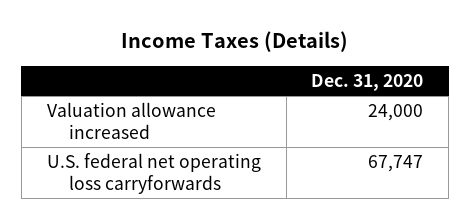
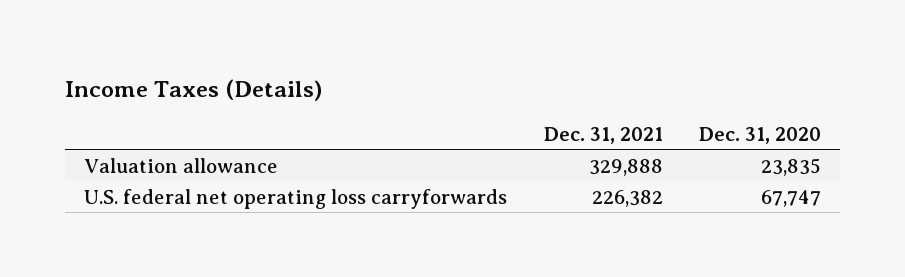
- | Dec. 31, 2020
+ | Dec. 31, 2021 | Dec. 31, 2020
- Valuation allowance increased | 24,000
+ Valuation allowance | 329,888 | 23,835

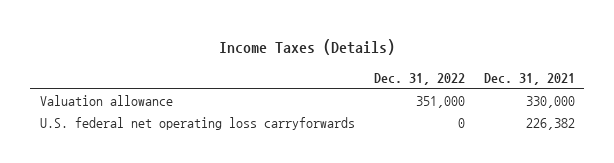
- | Dec. 31, 2021 | Dec. 31, 2020
+ | Dec. 31, 2022 | Dec. 31, 2021
- Valuation allowance | 329,888 | 23,835
+ Valuation allowance | 351,000 | 330,000

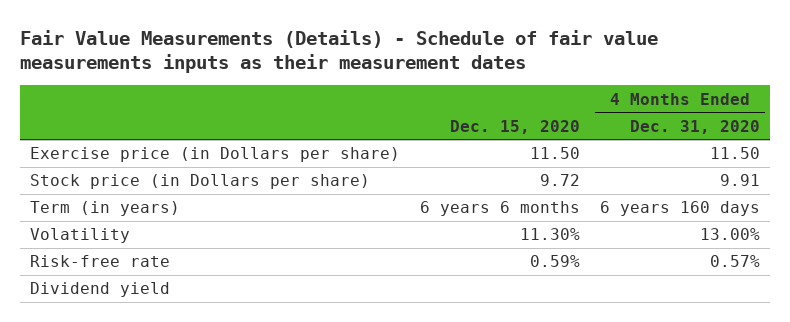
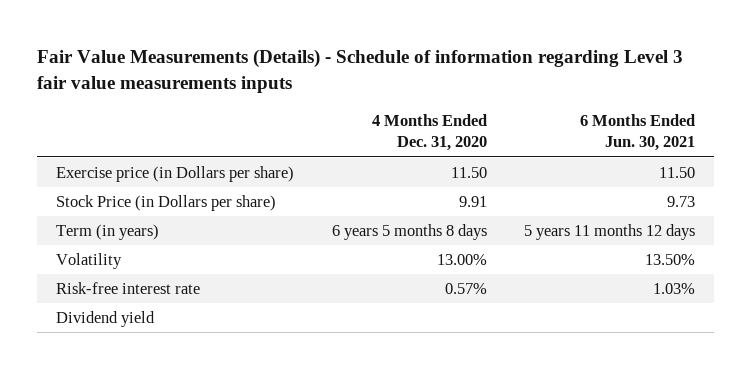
- Fair Value Measurements (Details) - Schedule of fair value measurements inputs as their measurement dates
+ Fair Value Measurements (Details) - Schedule of information regarding Level 3 fair value measurements inputs
- | Dec. 15, 2020 | 4 Months Ended Dec. 31, 2020
+ | 4 Months Ended Dec. 31, 2020 | 6 Months Ended Jun. 30, 2021
- Stock price (in Dollars per share) | 9.72 | 9.91
- Term (in years) | 6 years 6 months | 6 years 160 days
+ Stock Price (in Dollars per share) | 9.91 | 9.73
+ Term (in years) | 6 years 5 months 8 days | 5 years 11 months 12 days
- Risk-free rate | 0.59% | 0.57%
+ Risk-free interest rate | 0.57% | 1.03%

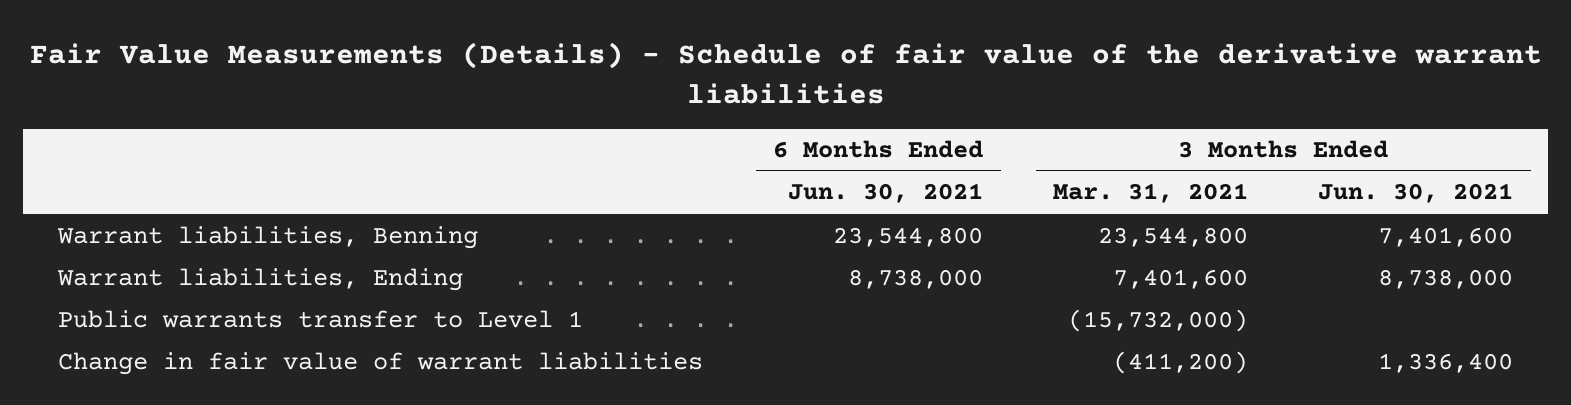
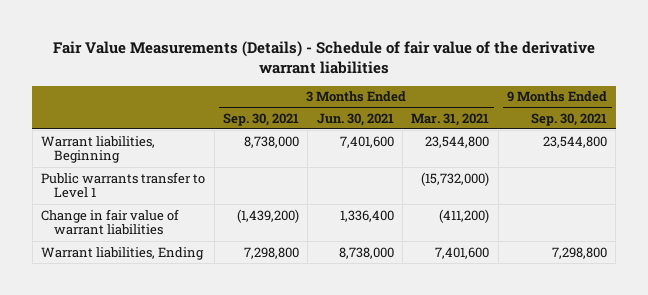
- | 6 Months Ended Jun. 30, 2021 | 3 Months Ended Mar. 31, 2021 | 3 Months Ended Jun. 30, 2021
+ | 3 Months Ended Sep. 30, 2021 | 3 Months Ended Jun. 30, 2021 | 3 Months Ended Mar. 31, 2021 | 9 Months Ended Sep. 30, 2021
- Warrant liabilities, Benning | 23,544,800 | 23,544,800 | 7,401,600
+ Warrant liabilities, Beginning | 8,738,000 | 7,401,600 | 23,544,800 | 23,544,800
moved down: Warrant liabilities, Ending | 7,298,800 | 8,738,000 | 7,401,600 | 7,298,800

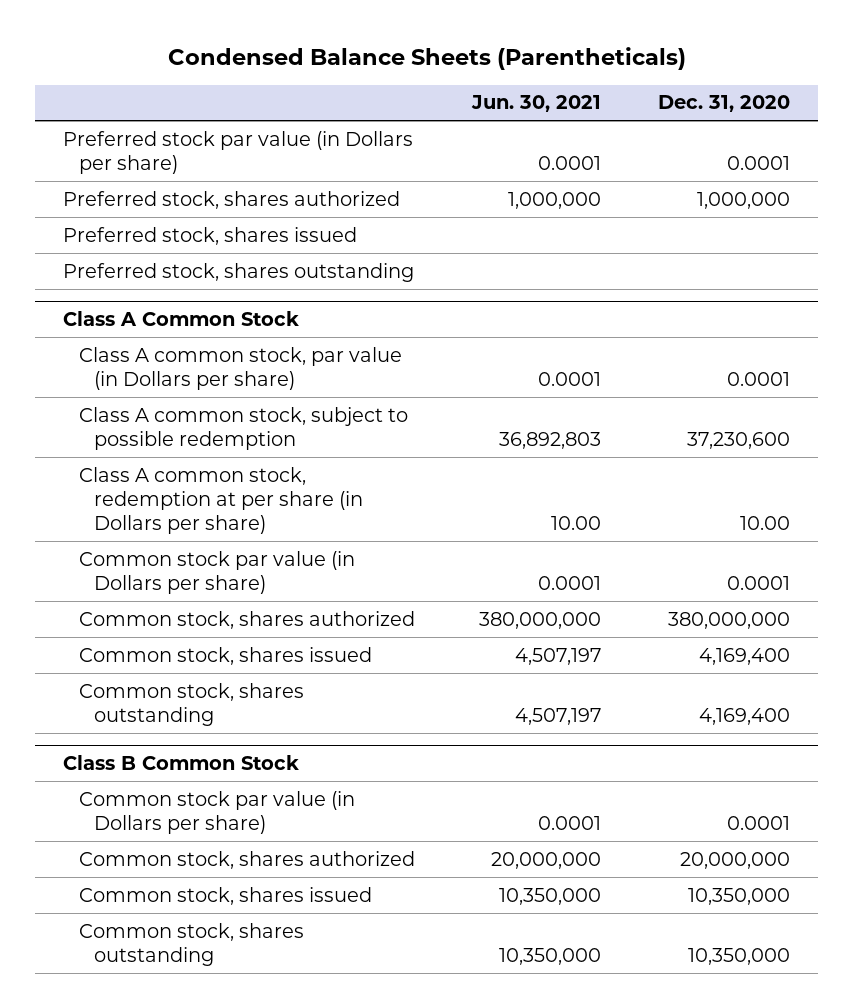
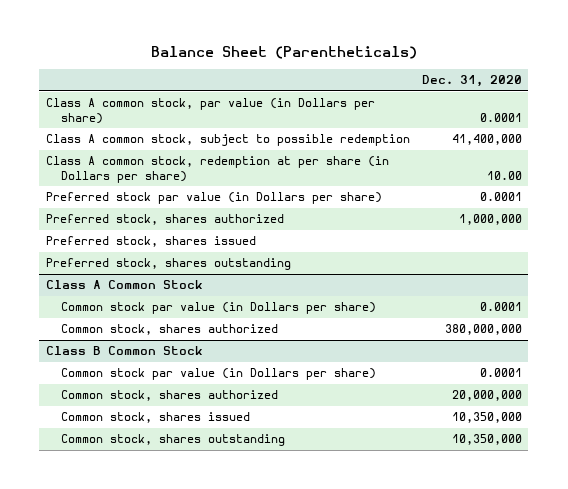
- Condensed Balance Sheets (Parentheticals)
+ Balance Sheet (Parentheticals)
- | Jun. 30, 2021 | Dec. 31, 2020
+ | Dec. 31, 2020
+ Class A common stock, par value (in Dollars per share) | 0.0001
+ Class A common stock, subject to possible redemption | 41,400,000
+ Class A common stock, redemption at per share (in Dollars per share) | 10.00
@ Class A Common Stock
- Class A common stock, par value (in Dollars per share) | 0.0001 | 0.0001
- Class A common stock, subject to possible redemption | 36,892,803 | 37,230,600
- Class A common stock, redemption at per share (in Dollars per share) | 10.00 | 10.00
- Common stock, shares issued | 4,507,197 | 4,169,400
- Common stock, shares outstanding | 4,507,197 | 4,169,400

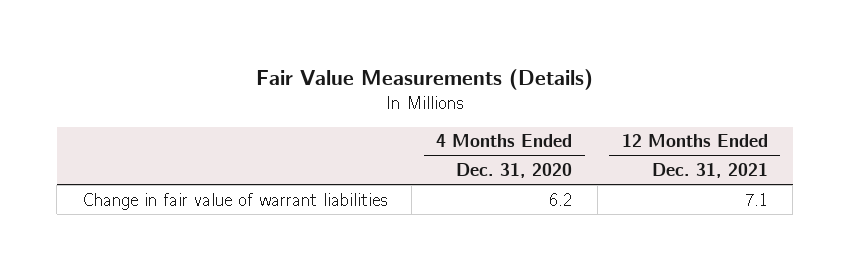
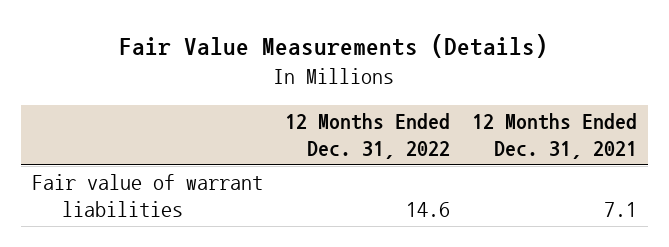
- | 4 Months Ended Dec. 31, 2020 | 12 Months Ended Dec. 31, 2021
+ | 12 Months Ended Dec. 31, 2022 | 12 Months Ended Dec. 31, 2021
- Change in fair value of warrant liabilities | 6.2 | 7.1
+ Fair value of warrant liabilities | 14.6 | 7.1

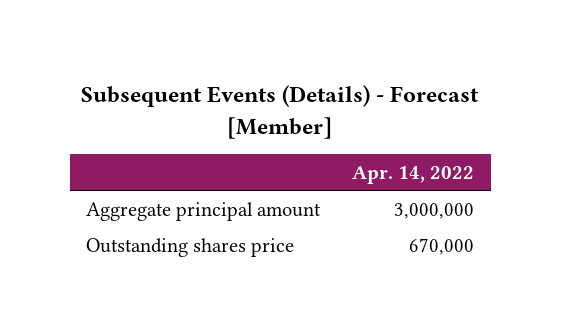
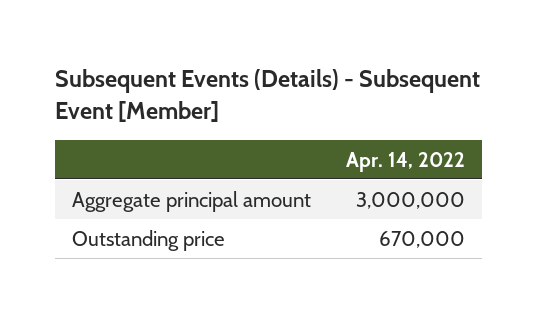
- Subsequent Events (Details) - Forecast [Member]
+ Subsequent Events (Details) - Subsequent Event [Member]
- Outstanding shares price | 670,000
+ Outstanding price | 670,000

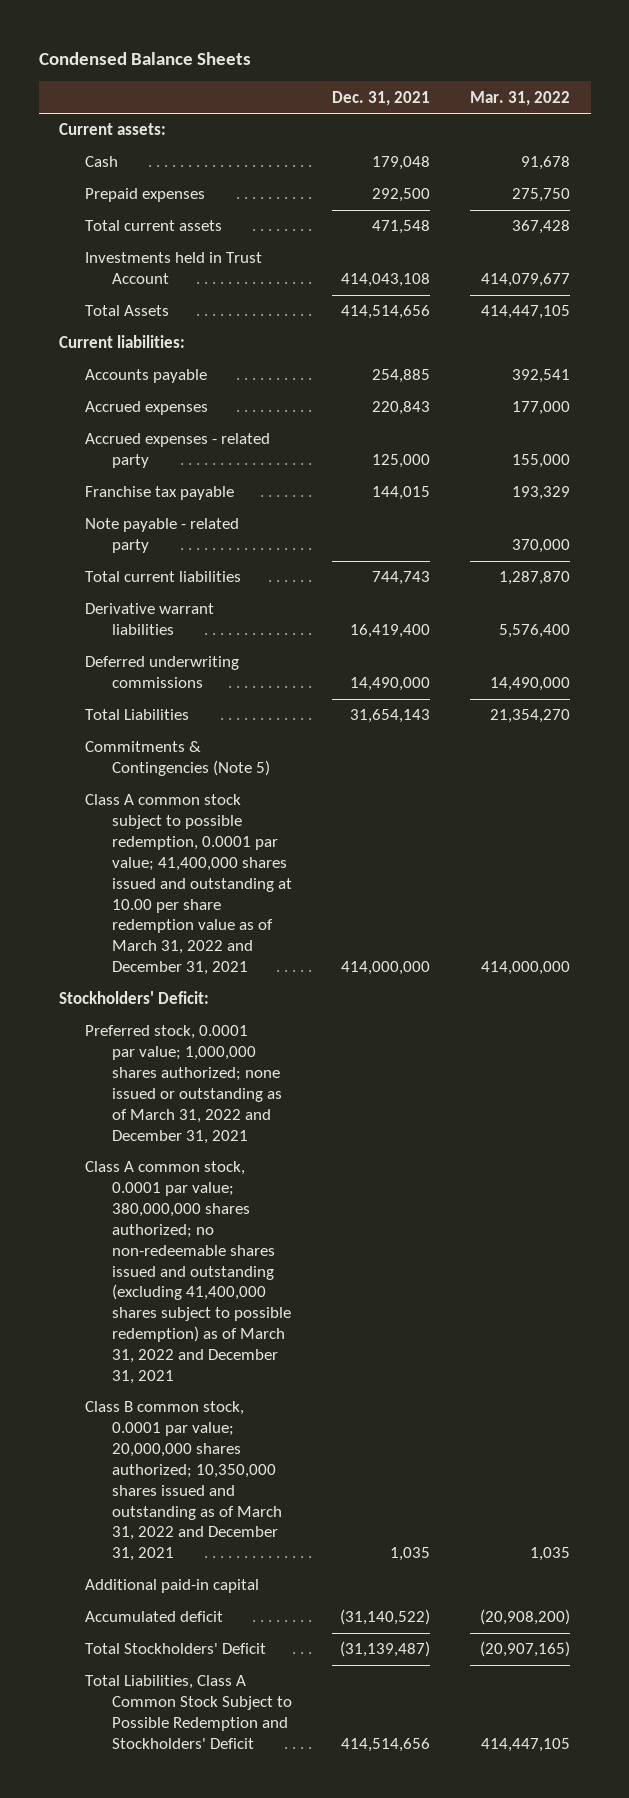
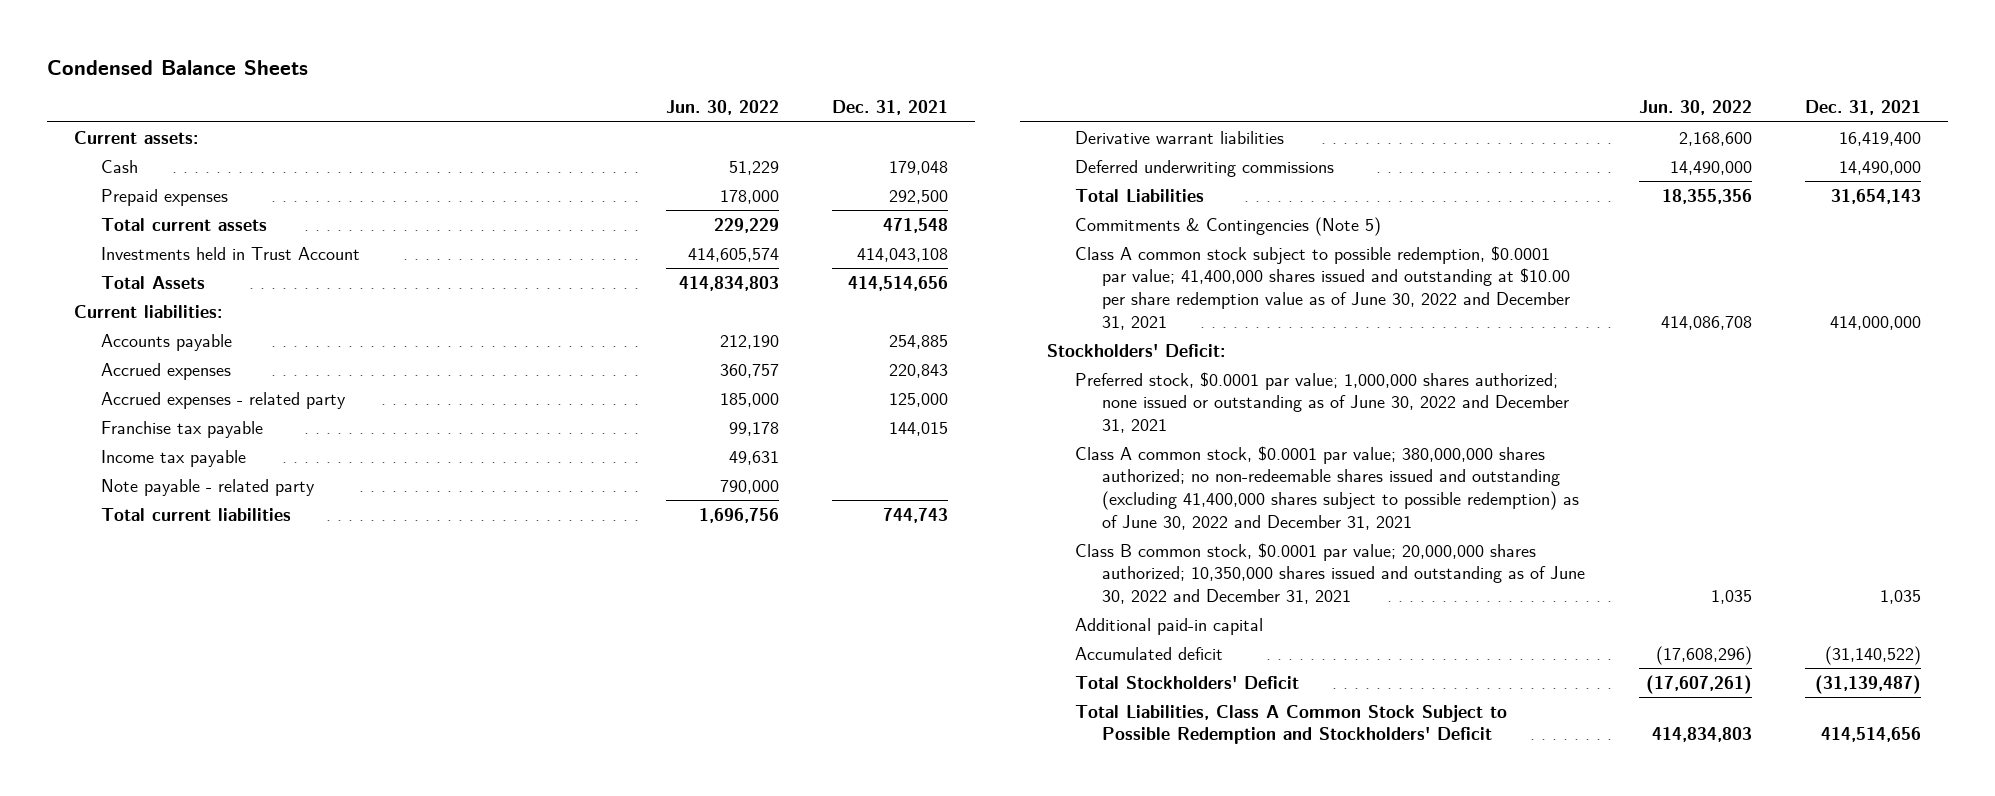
- | Dec. 31, 2021 | Mar. 31, 2022
+ | Jun. 30, 2022 | Dec. 31, 2021
+ Income tax payable | 49,631 |
- Class A common stock subject to possible redemption, 0.0001 par value; 41,400,000 shares issued and outstanding at 10.00 per share redemption value as of March 31, 2022 and December 31, 2021 | 414,000,000 | 414,000,000
+ Class A common stock subject to possible redemption, $0.0001 par value; 41,400,000 shares issued and outstanding at $10.00 per share redemption value as of June 30, 2022 and December 31, 2021 | 414,086,708 | 414,000,000
- Preferred stock, 0.0001 par value; 1,000,000 shares authorized; none issued or outstanding as of March 31, 2022 and December 31, 2021
- Class A common stock, 0.0001 par value; 380,000,000 shares authorized; no non-redeemable shares issued and outstanding (excluding 41,400,000 shares subject to possible redemption) as of March 31, 2022 and December 31, 2021
- Class B common stock, 0.0001 par value; 20,000,000 shares authorized; 10,350,000 shares issued and outstanding as of March 31, 2022 and December 31, 2021 | 1,035 | 1,035
+ Preferred stock, $0.0001 par value; 1,000,000 shares authorized; none issued or outstanding as of June 30, 2022 and December 31, 2021
+ Class A common stock, $0.0001 par value; 380,000,000 shares authorized; no non-redeemable shares issued and outstanding (excluding 41,400,000 shares subject to possible redemption) as of June 30, 2022 and December 31, 2021
+ Class B common stock, $0.0001 par value; 20,000,000 shares authorized; 10,350,000 shares issued and outstanding as of June 30, 2022 and December 31, 2021 | 1,035 | 1,035

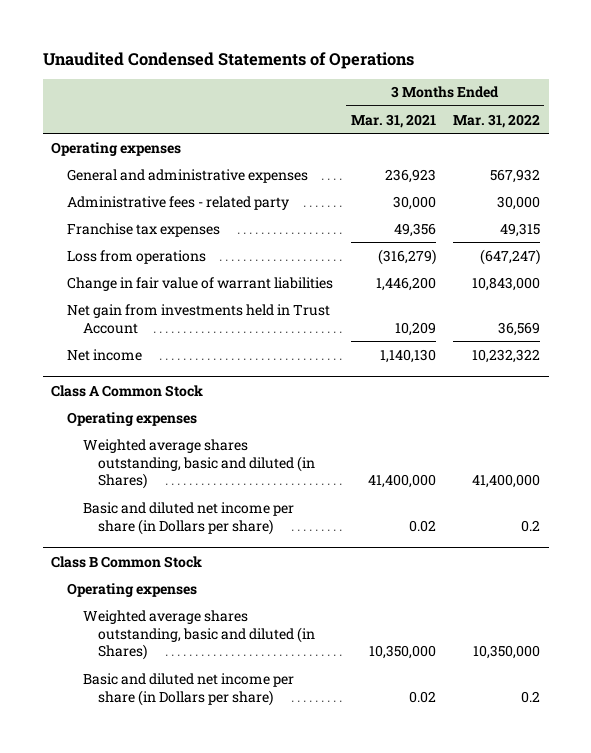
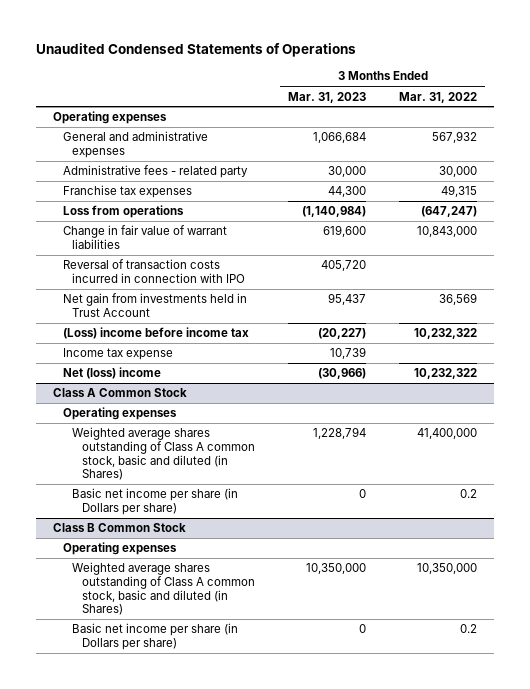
- | 3 Months Ended Mar. 31, 2021 | 3 Months Ended Mar. 31, 2022
+ | 3 Months Ended Mar. 31, 2023 | 3 Months Ended Mar. 31, 2022
+ Reversal of transaction costs incurred in connection with IPO | 405,720 |
- Net income | 1,140,130 | 10,232,322
+ (Loss) income before income tax | (20,227) | 10,232,322
+ Income tax expense | 10,739 |
+ Net (loss) income | (30,966) | 10,232,322
@ Class A Common Stock
- Weighted average shares outstanding, basic and diluted (in Shares) | 41,400,000 | 41,400,000
- Basic and diluted net income per share (in Dollars per share) | 0.02 | 0.2
+ Weighted average shares outstanding of Class A common stock, basic and diluted (in Shares) | 1,228,794 | 41,400,000
+ Basic net income per share (in Dollars per share) | 0 | 0.2
@ Class B Common Stock
- Weighted average shares outstanding, basic and diluted (in Shares) | 10,350,000 | 10,350,000
- Basic and diluted net income per share (in Dollars per share) | 0.02 | 0.2
+ Weighted average shares outstanding of Class A common stock, basic and diluted (in Shares) | 10,350,000 | 10,350,000
+ Basic net income per share (in Dollars per share) | 0 | 0.2

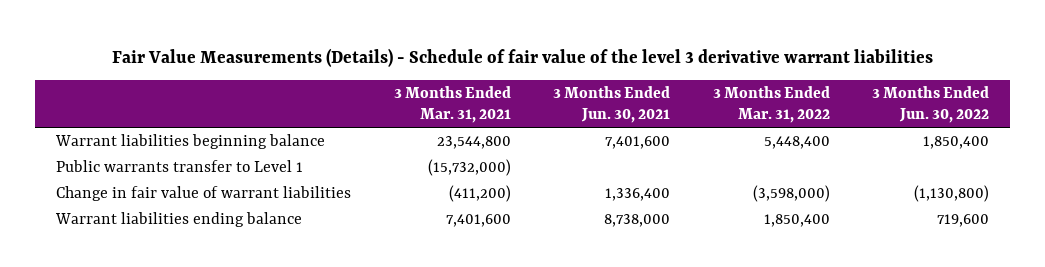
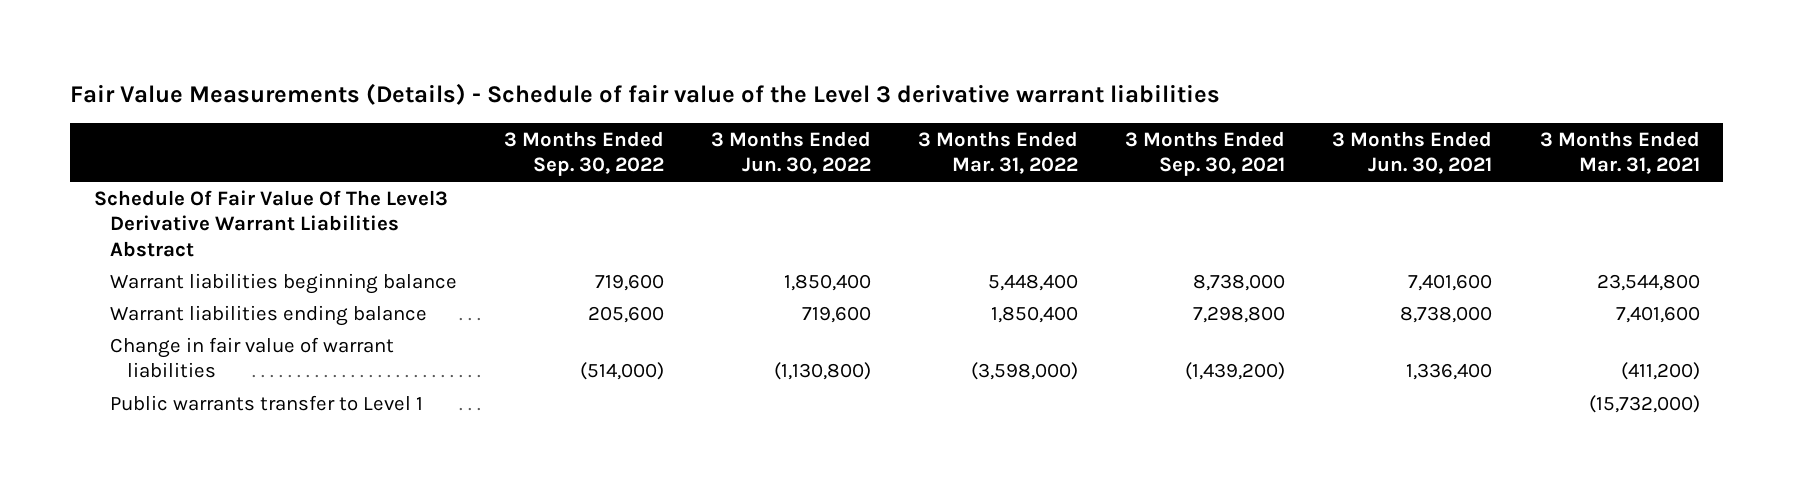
- Fair Value Measurements (Details) - Schedule of fair value of the level 3 derivative warrant liabilities
+ Fair Value Measurements (Details) - Schedule of fair value of the Level 3 derivative warrant liabilities
- | 3 Months Ended Mar. 31, 2021 | 3 Months Ended Jun. 30, 2021 | 3 Months Ended Mar. 31, 2022 | 3 Months Ended Jun. 30, 2022
+ | 3 Months Ended Sep. 30, 2022 | 3 Months Ended Jun. 30, 2022 | 3 Months Ended Mar. 31, 2022 | 3 Months Ended Sep. 30, 2021 | 3 Months Ended Jun. 30, 2021 | 3 Months Ended Mar. 31, 2021
+ Schedule Of Fair Value Of The Level3 Derivative Warrant Liabilities Abstract
moved down: Change in fair value of warrant liabilities | (514,000) | (1,130,800) | (3,598,000) | (1,439,200) | 1,336,400 | (411,200)
moved down: Public warrants transfer to Level 1 | | | | | | (15,732,000)

